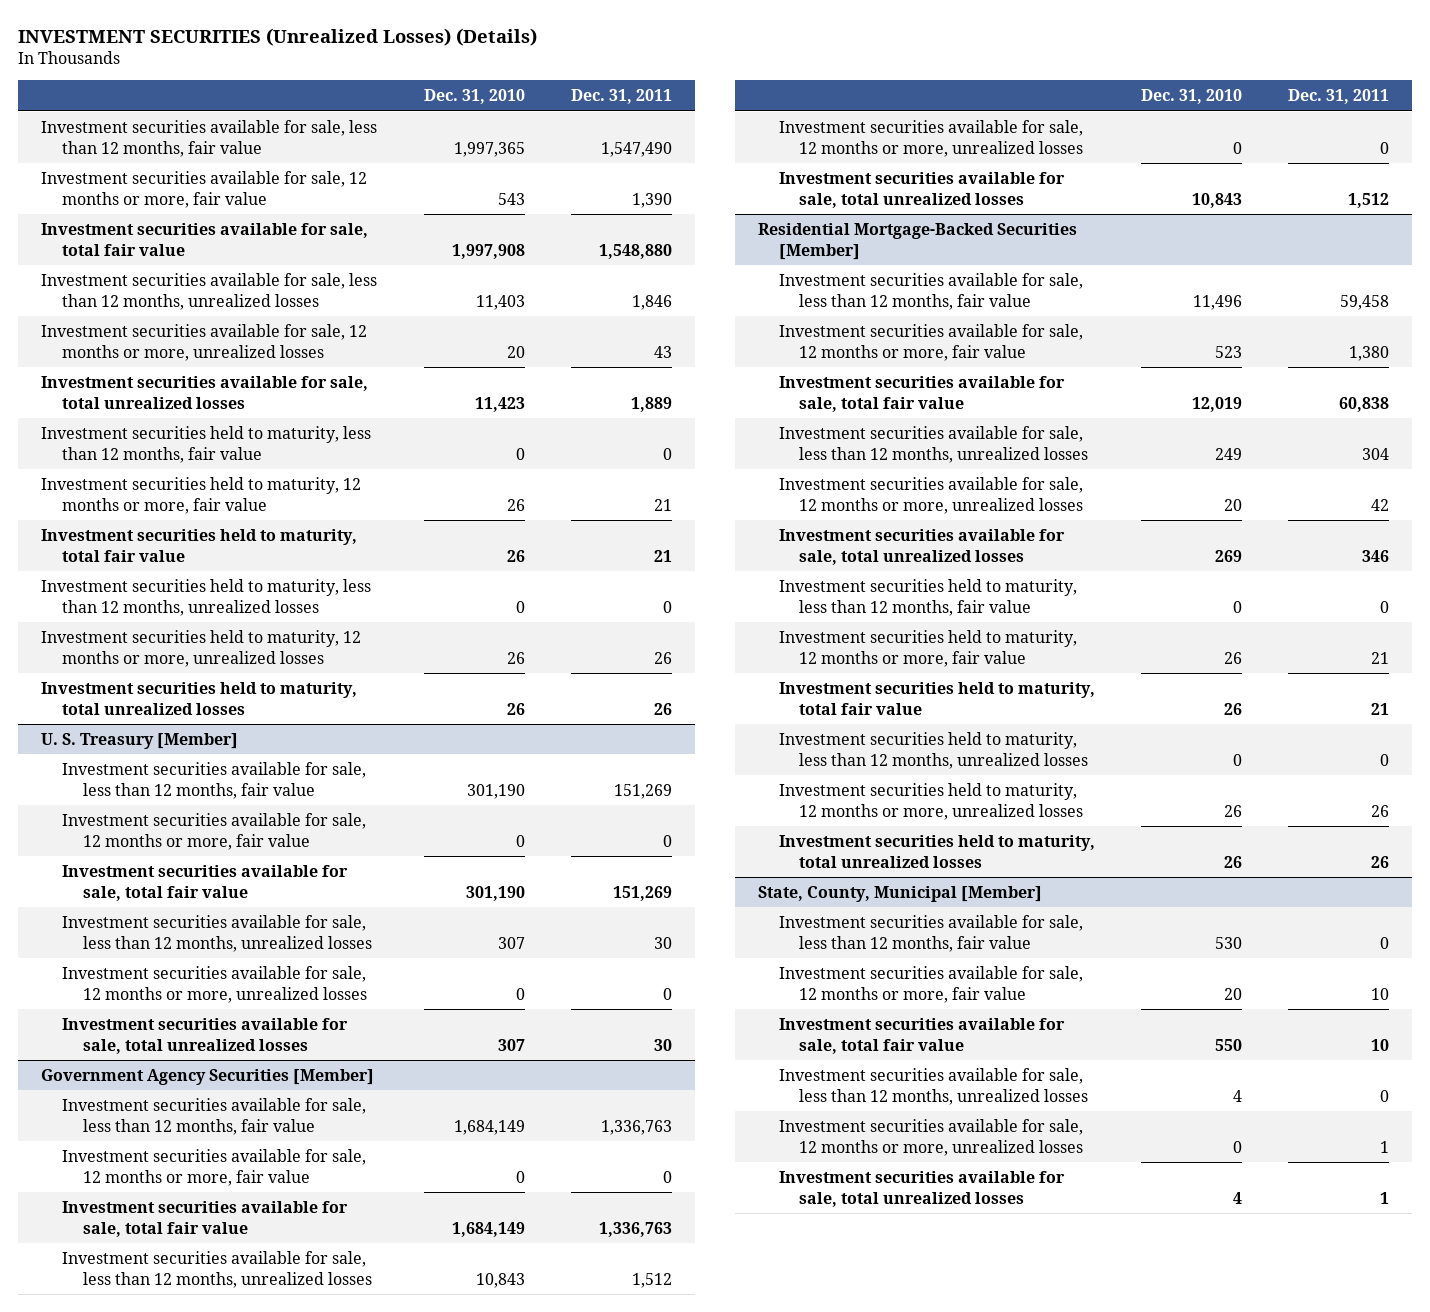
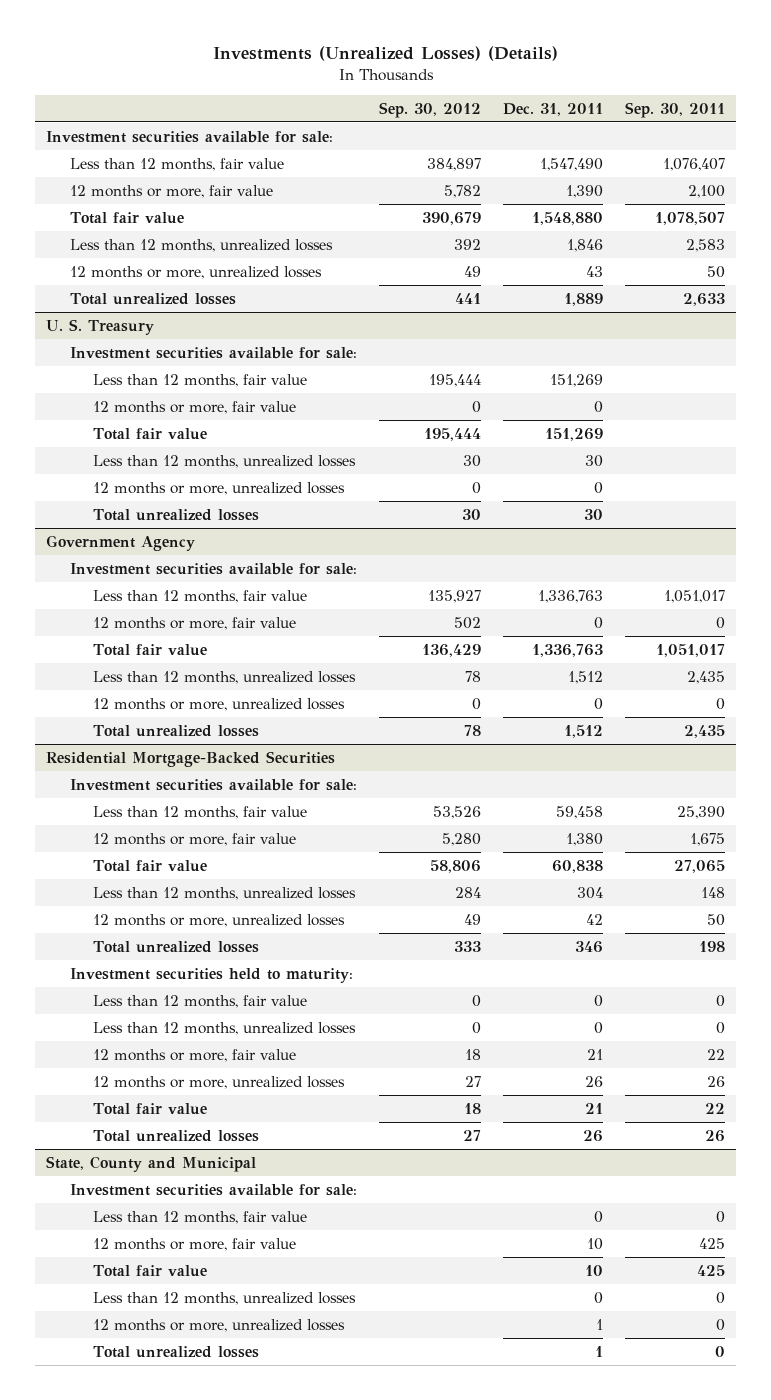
- INVESTMENT SECURITIES (Unrealized Losses) (Details)
+ Investments (Unrealized Losses) (Details)
- | Dec. 31, 2010 | Dec. 31, 2011
+ | Sep. 30, 2012 | Dec. 31, 2011 | Sep. 30, 2011
- Investment securities available for sale, less than 12 months, fair value | 1,997,365 | 1,547,490
- Investment securities available for sale, 12 months or more, fair value | 543 | 1,390
- Investment securities available for sale, total fair value | 1,997,908 | 1,548,880
- Investment securities available for sale, less than 12 months, unrealized losses | 11,403 | 1,846
- Investment securities available for sale, 12 months or more, unrealized losses | 20 | 43
- Investment securities available for sale, total unrealized losses | 11,423 | 1,889
- Investment securities held to maturity, less than 12 months, fair value | 0 | 0
- Investment securities held to maturity, 12 months or more, fair value | 26 | 21
- Investment securities held to maturity, total fair value | 26 | 21
- Investment securities held to maturity, less than 12 months, unrealized losses | 0 | 0
- Investment securities held to maturity, 12 months or more, unrealized losses | 26 | 26
- Investment securities held to maturity, total unrealized losses | 26 | 26
- U. S. Treasury [Member]
- Investment securities available for sale, less than 12 months, fair value | 301,190 | 151,269
- Investment securities available for sale, 12 months or more, fair value | 0 | 0
- Investment securities available for sale, total fair value | 301,190 | 151,269
- Investment securities available for sale, less than 12 months, unrealized losses | 307 | 30
- Investment securities available for sale, 12 months or more, unrealized losses | 0 | 0
- Investment securities available for sale, total unrealized losses | 307 | 30
- Government Agency Securities [Member]
- Investment securities available for sale, less than 12 months, fair value | 1,684,149 | 1,336,763
- Investment securities available for sale, 12 months or more, fair value | 0 | 0
- Investment securities available for sale, total fair value | 1,684,149 | 1,336,763
- Investment securities available for sale, less than 12 months, unrealized losses | 10,843 | 1,512
- Investment securities available for sale, 12 months or more, unrealized losses | 0 | 0
- Investment securities available for sale, total unrealized losses | 10,843 | 1,512
- Residential Mortgage-Backed Securities [Member]
- Investment securities available for sale, less than 12 months, fair value | 11,496 | 59,458
- Investment securities available for sale, 12 months or more, fair value | 523 | 1,380
- Investment securities available for sale, total fair value | 12,019 | 60,838
- Investment securities available for sale, less than 12 months, unrealized losses | 249 | 304
- Investment securities available for sale, 12 months or more, unrealized losses | 20 | 42
- Investment securities available for sale, total unrealized losses | 269 | 346
- Investment securities held to maturity, less than 12 months, fair value | 0 | 0
- Investment securities held to maturity, 12 months or more, fair value | 26 | 21
- Investment securities held to maturity, total fair value | 26 | 21
- Investment securities held to maturity, less than 12 months, unrealized losses | 0 | 0
- Investment securities held to maturity, 12 months or more, unrealized losses | 26 | 26
- Investment securities held to maturity, total unrealized losses | 26 | 26
- State, County, Municipal [Member]
- Investment securities available for sale, less than 12 months, fair value | 530 | 0
- Investment securities available for sale, 12 months or more, fair value | 20 | 10
- Investment securities available for sale, total fair value | 550 | 10
- Investment securities available for sale, less than 12 months, unrealized losses | 4 | 0
- Investment securities available for sale, 12 months or more, unrealized losses | 0 | 1
- Investment securities available for sale, total unrealized losses | 4 | 1
+ Investment securities available for sale:
+ Less than 12 months, fair value | 384,897 | 1,547,490 | 1,076,407
+ 12 months or more, fair value | 5,782 | 1,390 | 2,100
+ Total fair value | 390,679 | 1,548,880 | 1,078,507
+ Less than 12 months, unrealized losses | 392 | 1,846 | 2,583
+ 12 months or more, unrealized losses | 49 | 43 | 50
+ Total unrealized losses | 441 | 1,889 | 2,633
+ U. S. Treasury
+ Investment securities available for sale:
+ Less than 12 months, fair value | 195,444 | 151,269 |
+ 12 months or more, fair value | 0 | 0 |
+ Total fair value | 195,444 | 151,269 |
+ Less than 12 months, unrealized losses | 30 | 30 |
+ 12 months or more, unrealized losses | 0 | 0 |
+ Total unrealized losses | 30 | 30 |
+ Government Agency
+ Investment securities available for sale:
+ Less than 12 months, fair value | 135,927 | 1,336,763 | 1,051,017
+ 12 months or more, fair value | 502 | 0 | 0
+ Total fair value | 136,429 | 1,336,763 | 1,051,017
+ Less than 12 months, unrealized losses | 78 | 1,512 | 2,435
+ 12 months or more, unrealized losses | 0 | 0 | 0
+ Total unrealized losses | 78 | 1,512 | 2,435
+ Residential Mortgage-Backed Securities
+ Investment securities available for sale:
+ Less than 12 months, fair value | 53,526 | 59,458 | 25,390
+ 12 months or more, fair value | 5,280 | 1,380 | 1,675
+ Total fair value | 58,806 | 60,838 | 27,065
+ Less than 12 months, unrealized losses | 284 | 304 | 148
+ 12 months or more, unrealized losses | 49 | 42 | 50
+ Total unrealized losses | 333 | 346 | 198
+ Investment securities held to maturity:
+ Less than 12 months, fair value | 0 | 0 | 0
+ Less than 12 months, unrealized losses | 0 | 0 | 0
+ 12 months or more, fair value | 18 | 21 | 22
+ 12 months or more, unrealized losses | 27 | 26 | 26
+ Total fair value | 18 | 21 | 22
+ Total unrealized losses | 27 | 26 | 26
+ State, County and Municipal
+ Investment securities available for sale:
+ Less than 12 months, fair value | | 0 | 0
+ 12 months or more, fair value | | 10 | 425
+ Total fair value | | 10 | 425
+ Less than 12 months, unrealized losses | | 0 | 0
+ 12 months or more, unrealized losses | | 1 | 0
+ Total unrealized losses | | 1 | 0

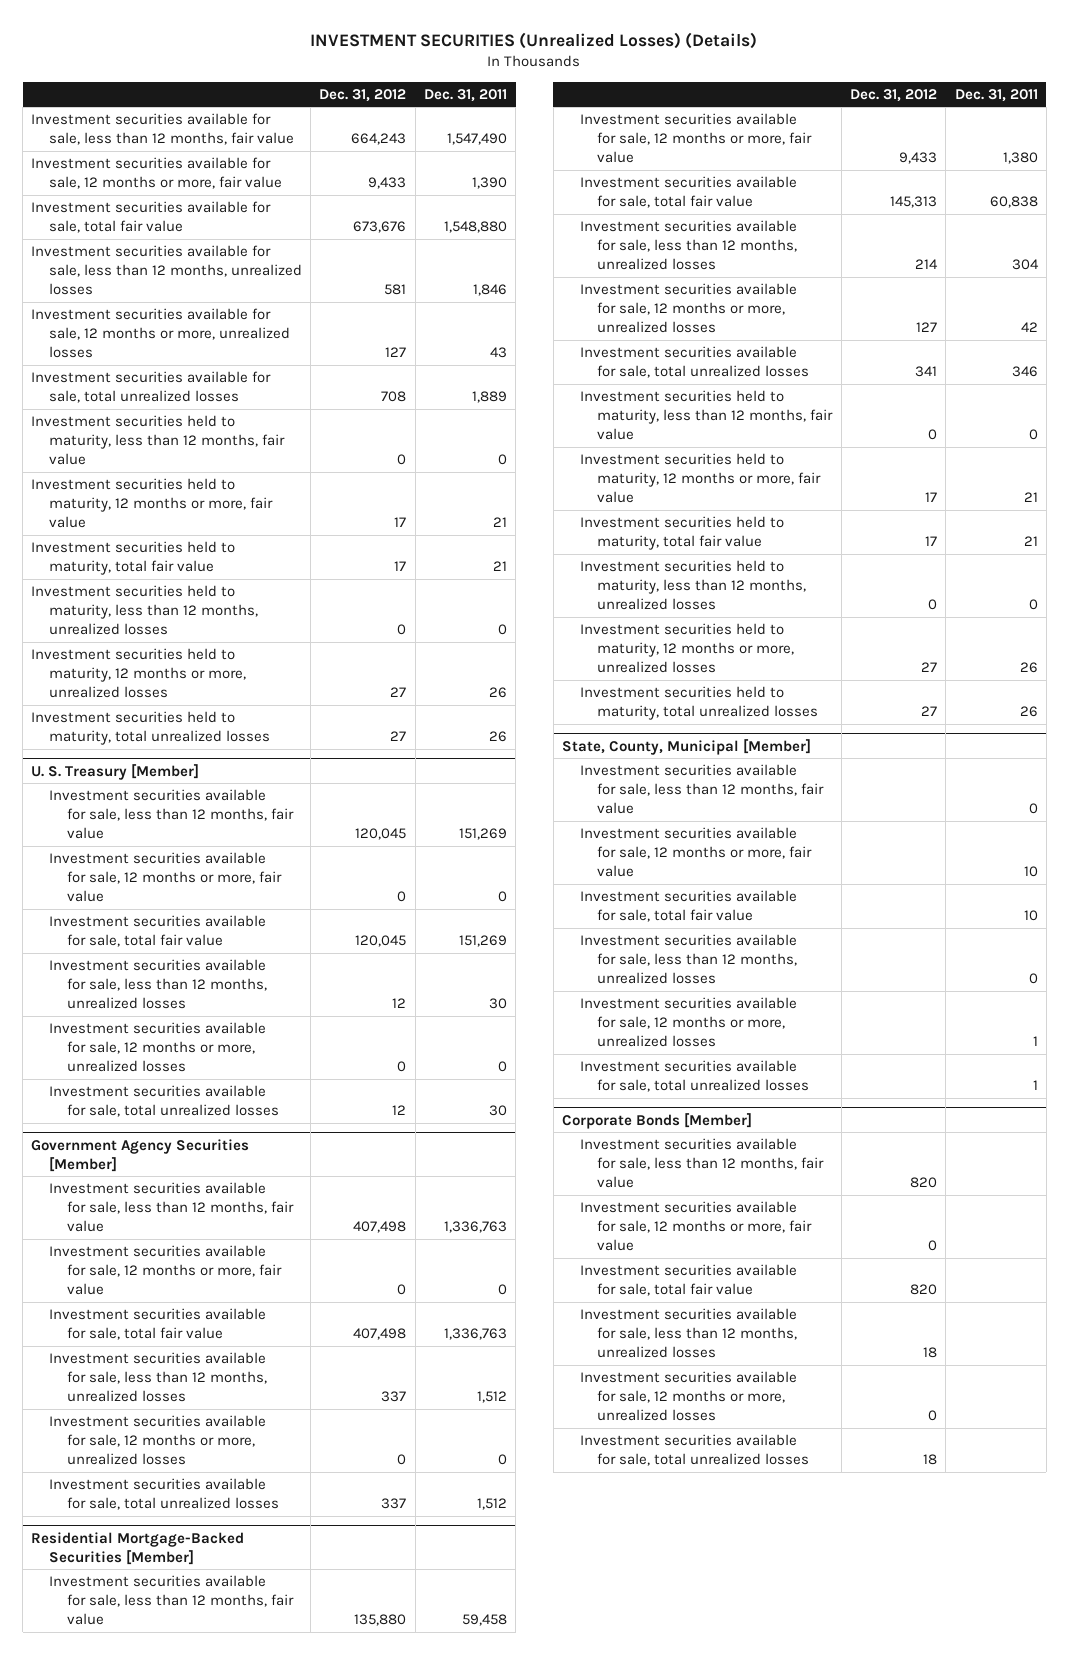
- Investments (Unrealized Losses) (Details)
+ INVESTMENT SECURITIES (Unrealized Losses) (Details)
- | Sep. 30, 2012 | Dec. 31, 2011 | Sep. 30, 2011
+ | Dec. 31, 2012 | Dec. 31, 2011
- Investment securities available for sale:
- Less than 12 months, fair value | 384,897 | 1,547,490 | 1,076,407
- 12 months or more, fair value | 5,782 | 1,390 | 2,100
- Total fair value | 390,679 | 1,548,880 | 1,078,507
- Less than 12 months, unrealized losses | 392 | 1,846 | 2,583
- 12 months or more, unrealized losses | 49 | 43 | 50
- Total unrealized losses | 441 | 1,889 | 2,633
- U. S. Treasury
- Investment securities available for sale:
- Less than 12 months, fair value | 195,444 | 151,269 |
- 12 months or more, fair value | 0 | 0 |
- Total fair value | 195,444 | 151,269 |
- Less than 12 months, unrealized losses | 30 | 30 |
- 12 months or more, unrealized losses | 0 | 0 |
- Total unrealized losses | 30 | 30 |
- Government Agency
- Investment securities available for sale:
- Less than 12 months, fair value | 135,927 | 1,336,763 | 1,051,017
- 12 months or more, fair value | 502 | 0 | 0
- Total fair value | 136,429 | 1,336,763 | 1,051,017
- Less than 12 months, unrealized losses | 78 | 1,512 | 2,435
- 12 months or more, unrealized losses | 0 | 0 | 0
- Total unrealized losses | 78 | 1,512 | 2,435
- Residential Mortgage-Backed Securities
- Investment securities available for sale:
- Less than 12 months, fair value | 53,526 | 59,458 | 25,390
- 12 months or more, fair value | 5,280 | 1,380 | 1,675
- Total fair value | 58,806 | 60,838 | 27,065
- Less than 12 months, unrealized losses | 284 | 304 | 148
- 12 months or more, unrealized losses | 49 | 42 | 50
- Total unrealized losses | 333 | 346 | 198
- Investment securities held to maturity:
- Less than 12 months, fair value | 0 | 0 | 0
- Less than 12 months, unrealized losses | 0 | 0 | 0
- 12 months or more, fair value | 18 | 21 | 22
- 12 months or more, unrealized losses | 27 | 26 | 26
- Total fair value | 18 | 21 | 22
- Total unrealized losses | 27 | 26 | 26
- State, County and Municipal
- Investment securities available for sale:
- Less than 12 months, fair value | | 0 | 0
- 12 months or more, fair value | | 10 | 425
- Total fair value | | 10 | 425
- Less than 12 months, unrealized losses | | 0 | 0
- 12 months or more, unrealized losses | | 1 | 0
- Total unrealized losses | | 1 | 0
+ Investment securities available for sale, less than 12 months, fair value | 664,243 | 1,547,490
+ Investment securities available for sale, 12 months or more, fair value | 9,433 | 1,390
+ Investment securities available for sale, total fair value | 673,676 | 1,548,880
+ Investment securities available for sale, less than 12 months, unrealized losses | 581 | 1,846
+ Investment securities available for sale, 12 months or more, unrealized losses | 127 | 43
+ Investment securities available for sale, total unrealized losses | 708 | 1,889
+ Investment securities held to maturity, less than 12 months, fair value | 0 | 0
+ Investment securities held to maturity, 12 months or more, fair value | 17 | 21
+ Investment securities held to maturity, total fair value | 17 | 21
+ Investment securities held to maturity, less than 12 months, unrealized losses | 0 | 0
+ Investment securities held to maturity, 12 months or more, unrealized losses | 27 | 26
+ Investment securities held to maturity, total unrealized losses | 27 | 26
+ U. S. Treasury [Member]
+ Investment securities available for sale, less than 12 months, fair value | 120,045 | 151,269
+ Investment securities available for sale, 12 months or more, fair value | 0 | 0
+ Investment securities available for sale, total fair value | 120,045 | 151,269
+ Investment securities available for sale, less than 12 months, unrealized losses | 12 | 30
+ Investment securities available for sale, 12 months or more, unrealized losses | 0 | 0
+ Investment securities available for sale, total unrealized losses | 12 | 30
+ Government Agency Securities [Member]
+ Investment securities available for sale, less than 12 months, fair value | 407,498 | 1,336,763
+ Investment securities available for sale, 12 months or more, fair value | 0 | 0
+ Investment securities available for sale, total fair value | 407,498 | 1,336,763
+ Investment securities available for sale, less than 12 months, unrealized losses | 337 | 1,512
+ Investment securities available for sale, 12 months or more, unrealized losses | 0 | 0
+ Investment securities available for sale, total unrealized losses | 337 | 1,512
+ Residential Mortgage-Backed Securities [Member]
+ Investment securities available for sale, less than 12 months, fair value | 135,880 | 59,458
+ Investment securities available for sale, 12 months or more, fair value | 9,433 | 1,380
+ Investment securities available for sale, total fair value | 145,313 | 60,838
+ Investment securities available for sale, less than 12 months, unrealized losses | 214 | 304
+ Investment securities available for sale, 12 months or more, unrealized losses | 127 | 42
+ Investment securities available for sale, total unrealized losses | 341 | 346
+ Investment securities held to maturity, less than 12 months, fair value | 0 | 0
+ Investment securities held to maturity, 12 months or more, fair value | 17 | 21
+ Investment securities held to maturity, total fair value | 17 | 21
+ Investment securities held to maturity, less than 12 months, unrealized losses | 0 | 0
+ Investment securities held to maturity, 12 months or more, unrealized losses | 27 | 26
+ Investment securities held to maturity, total unrealized losses | 27 | 26
+ State, County, Municipal [Member]
+ Investment securities available for sale, less than 12 months, fair value | | 0
+ Investment securities available for sale, 12 months or more, fair value | | 10
+ Investment securities available for sale, total fair value | | 10
+ Investment securities available for sale, less than 12 months, unrealized losses | | 0
+ Investment securities available for sale, 12 months or more, unrealized losses | | 1
+ Investment securities available for sale, total unrealized losses | | 1
+ Corporate Bonds [Member]
+ Investment securities available for sale, less than 12 months, fair value | 820 |
+ Investment securities available for sale, 12 months or more, fair value | 0 |
+ Investment securities available for sale, total fair value | 820 |
+ Investment securities available for sale, less than 12 months, unrealized losses | 18 |
+ Investment securities available for sale, 12 months or more, unrealized losses | 0 |
+ Investment securities available for sale, total unrealized losses | 18 |

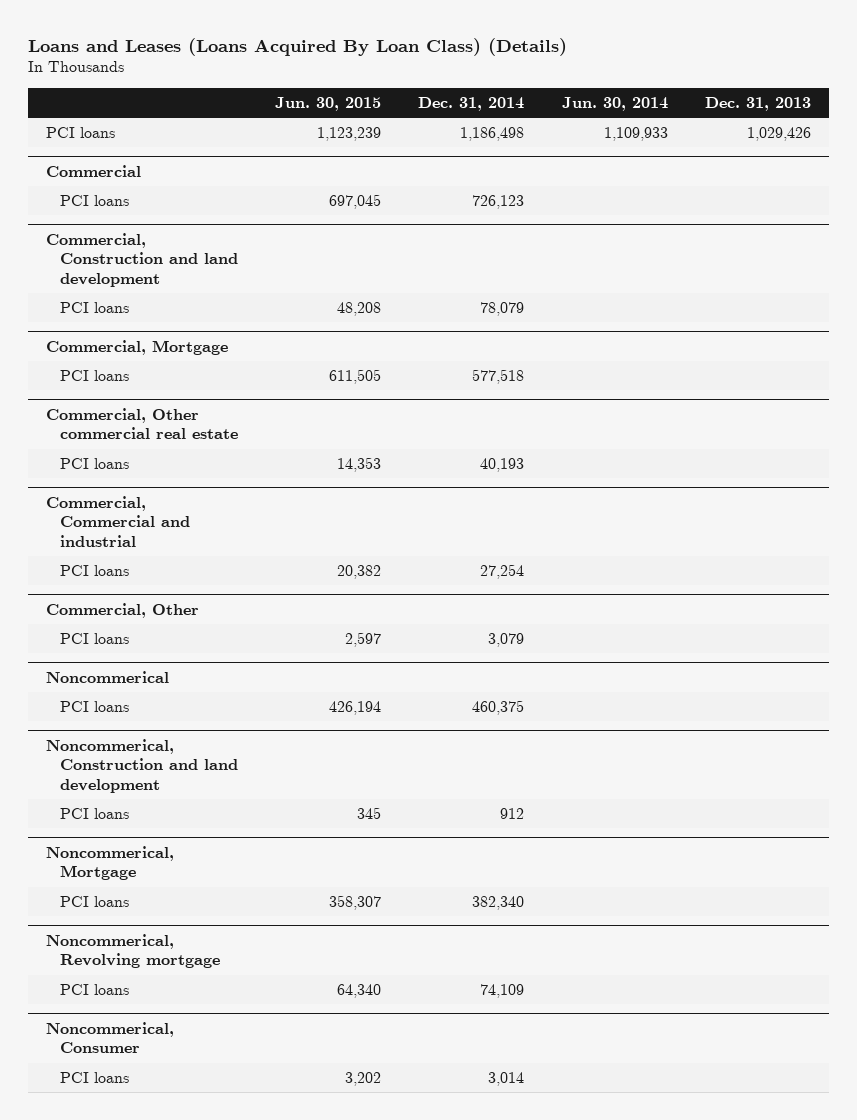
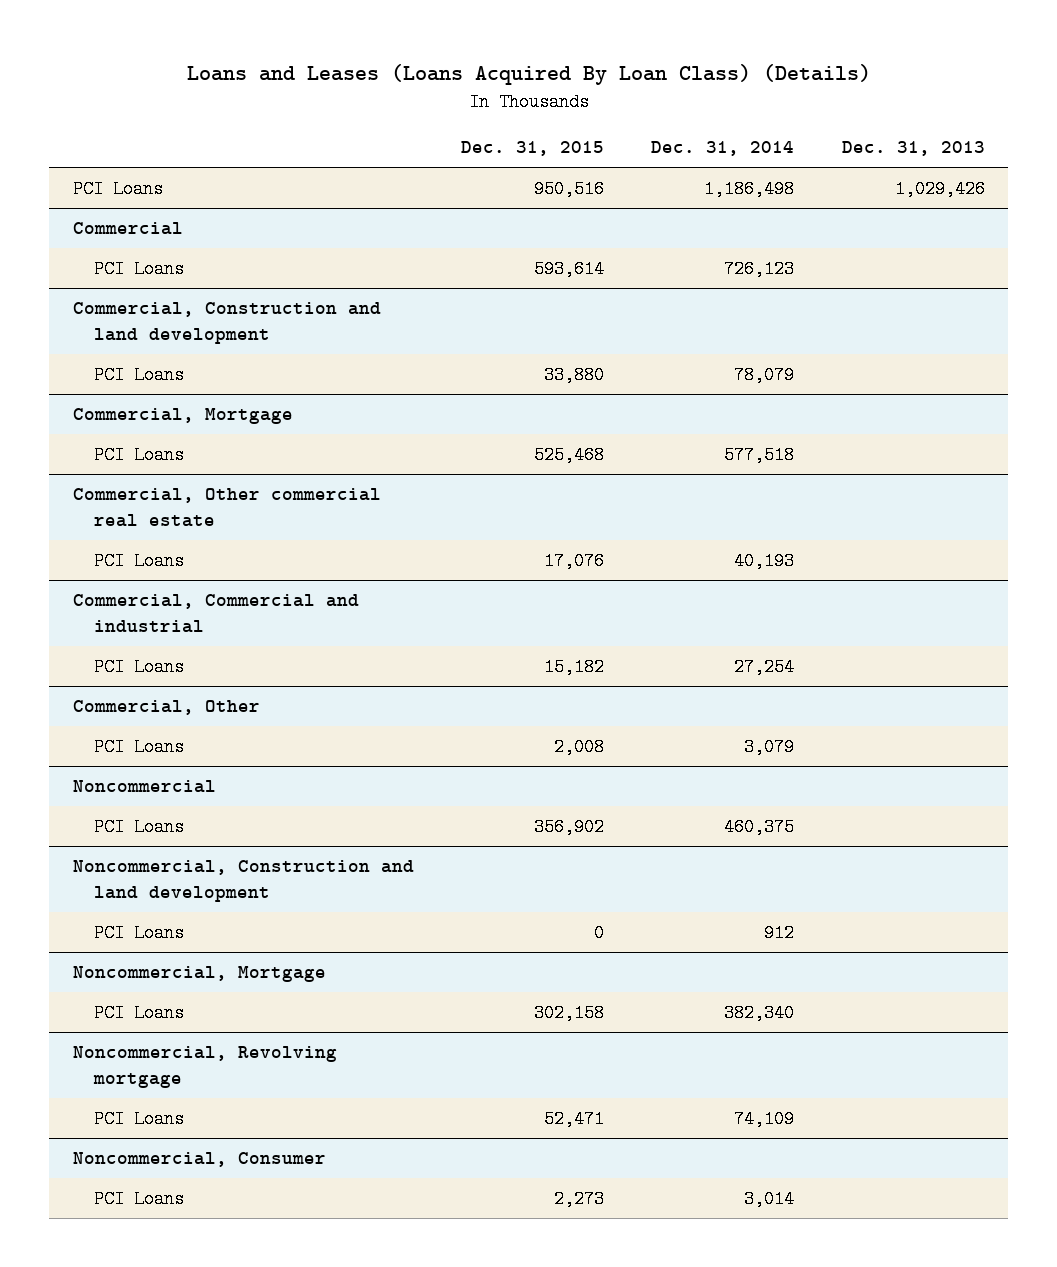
- | Jun. 30, 2015 | Dec. 31, 2014 | Jun. 30, 2014 | Dec. 31, 2013
+ | Dec. 31, 2015 | Dec. 31, 2014 | Dec. 31, 2013
- PCI loans | 1,123,239 | 1,186,498 | 1,109,933 | 1,029,426
+ PCI Loans | 950,516 | 1,186,498 | 1,029,426
@ Commercial
- PCI loans | 697,045 | 726,123 | |
+ PCI Loans | 593,614 | 726,123 |
@ Commercial, Construction and land development
- PCI loans | 48,208 | 78,079 | |
+ PCI Loans | 33,880 | 78,079 |
@ Commercial, Mortgage
- PCI loans | 611,505 | 577,518 | |
+ PCI Loans | 525,468 | 577,518 |
@ Commercial, Other commercial real estate
- PCI loans | 14,353 | 40,193 | |
+ PCI Loans | 17,076 | 40,193 |
@ Commercial, Commercial and industrial
- PCI loans | 20,382 | 27,254 | |
+ PCI Loans | 15,182 | 27,254 |
@ Commercial, Other
- PCI loans | 2,597 | 3,079 | |
- Noncommerical
- PCI loans | 426,194 | 460,375 | |
- Noncommerical, Construction and land development
- PCI loans | 345 | 912 | |
- Noncommerical, Mortgage
- PCI loans | 358,307 | 382,340 | |
- Noncommerical, Revolving mortgage
- PCI loans | 64,340 | 74,109 | |
- Noncommerical, Consumer
- PCI loans | 3,202 | 3,014 | |
@ Commercial, Other
+ PCI Loans | 2,008 | 3,079 |
+ Noncommercial
+ PCI Loans | 356,902 | 460,375 |
+ Noncommercial, Construction and land development
+ PCI Loans | 0 | 912 |
+ Noncommercial, Mortgage
+ PCI Loans | 302,158 | 382,340 |
+ Noncommercial, Revolving mortgage
+ PCI Loans | 52,471 | 74,109 |
+ Noncommercial, Consumer
+ PCI Loans | 2,273 | 3,014 |

